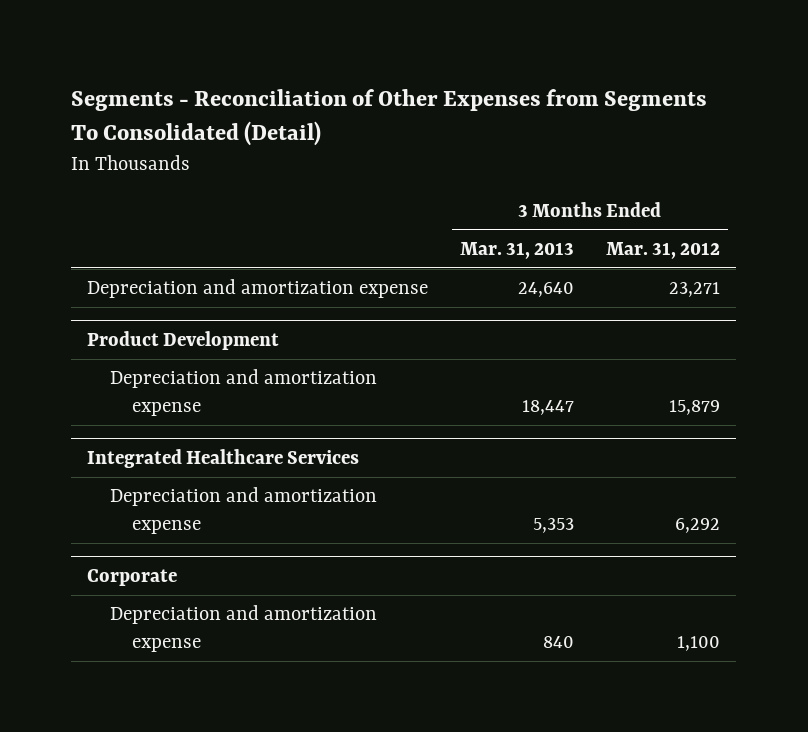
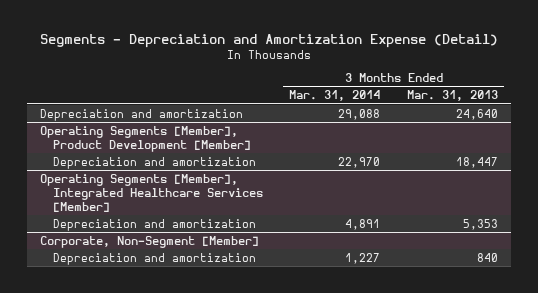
- Segments - Reconciliation of Other Expenses from Segments To Consolidated (Detail)
+ Segments - Depreciation and Amortization Expense (Detail)
- | 3 Months Ended Mar. 31, 2013 | 3 Months Ended Mar. 31, 2012
+ | 3 Months Ended Mar. 31, 2014 | 3 Months Ended Mar. 31, 2013
- Depreciation and amortization expense | 24,640 | 23,271
- Product Development
- Depreciation and amortization expense | 18,447 | 15,879
- Integrated Healthcare Services
- Depreciation and amortization expense | 5,353 | 6,292
- Corporate
- Depreciation and amortization expense | 840 | 1,100
+ Depreciation and amortization | 29,088 | 24,640
+ Operating Segments [Member], Product Development [Member]
+ Depreciation and amortization | 22,970 | 18,447
+ Operating Segments [Member], Integrated Healthcare Services [Member]
+ Depreciation and amortization | 4,891 | 5,353
+ Corporate, Non-Segment [Member]
+ Depreciation and amortization | 1,227 | 840

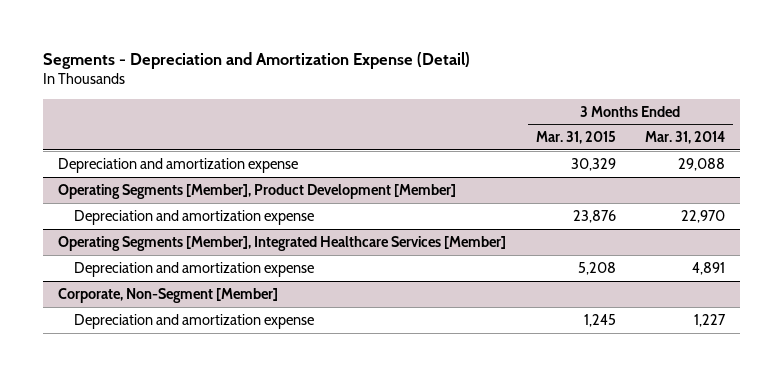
- | 3 Months Ended Mar. 31, 2014 | 3 Months Ended Mar. 31, 2013
+ | 3 Months Ended Mar. 31, 2015 | 3 Months Ended Mar. 31, 2014
- Depreciation and amortization | 29,088 | 24,640
+ Depreciation and amortization expense | 30,329 | 29,088
@ Operating Segments [Member], Product Development [Member]
- Depreciation and amortization | 22,970 | 18,447
+ Depreciation and amortization expense | 23,876 | 22,970
@ Operating Segments [Member], Integrated Healthcare Services [Member]
- Depreciation and amortization | 4,891 | 5,353
+ Depreciation and amortization expense | 5,208 | 4,891
@ Corporate, Non-Segment [Member]
- Depreciation and amortization | 1,227 | 840
+ Depreciation and amortization expense | 1,245 | 1,227

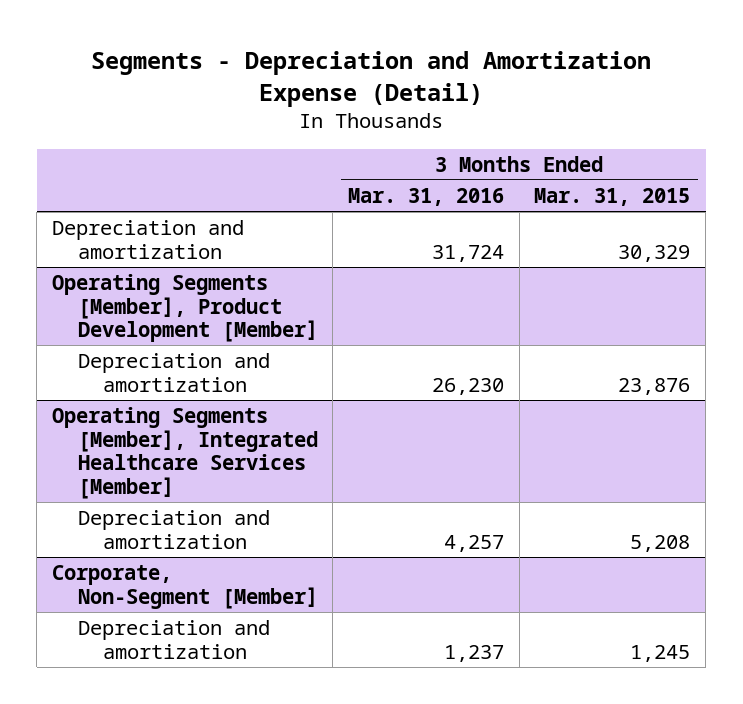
- | 3 Months Ended Mar. 31, 2015 | 3 Months Ended Mar. 31, 2014
+ | 3 Months Ended Mar. 31, 2016 | 3 Months Ended Mar. 31, 2015
- Depreciation and amortization expense | 30,329 | 29,088
+ Depreciation and amortization | 31,724 | 30,329
@ Operating Segments [Member], Product Development [Member]
- Depreciation and amortization expense | 23,876 | 22,970
+ Depreciation and amortization | 26,230 | 23,876
@ Operating Segments [Member], Integrated Healthcare Services [Member]
- Depreciation and amortization expense | 5,208 | 4,891
+ Depreciation and amortization | 4,257 | 5,208
@ Corporate, Non-Segment [Member]
- Depreciation and amortization expense | 1,245 | 1,227
+ Depreciation and amortization | 1,237 | 1,245

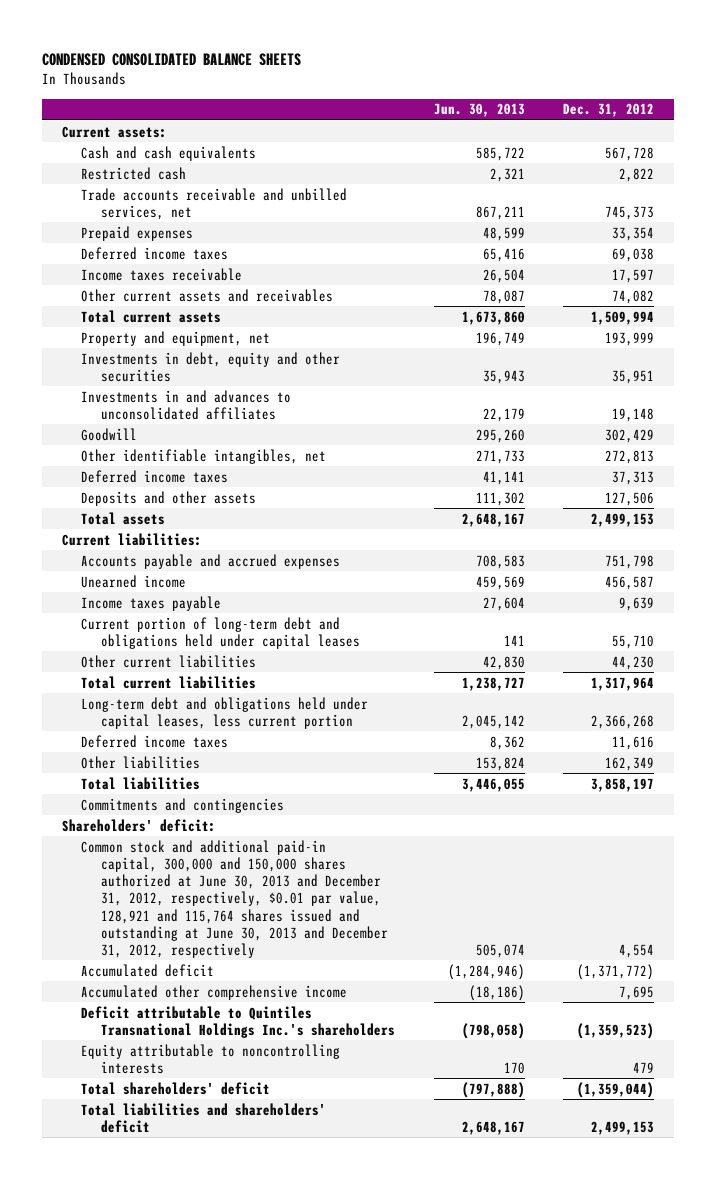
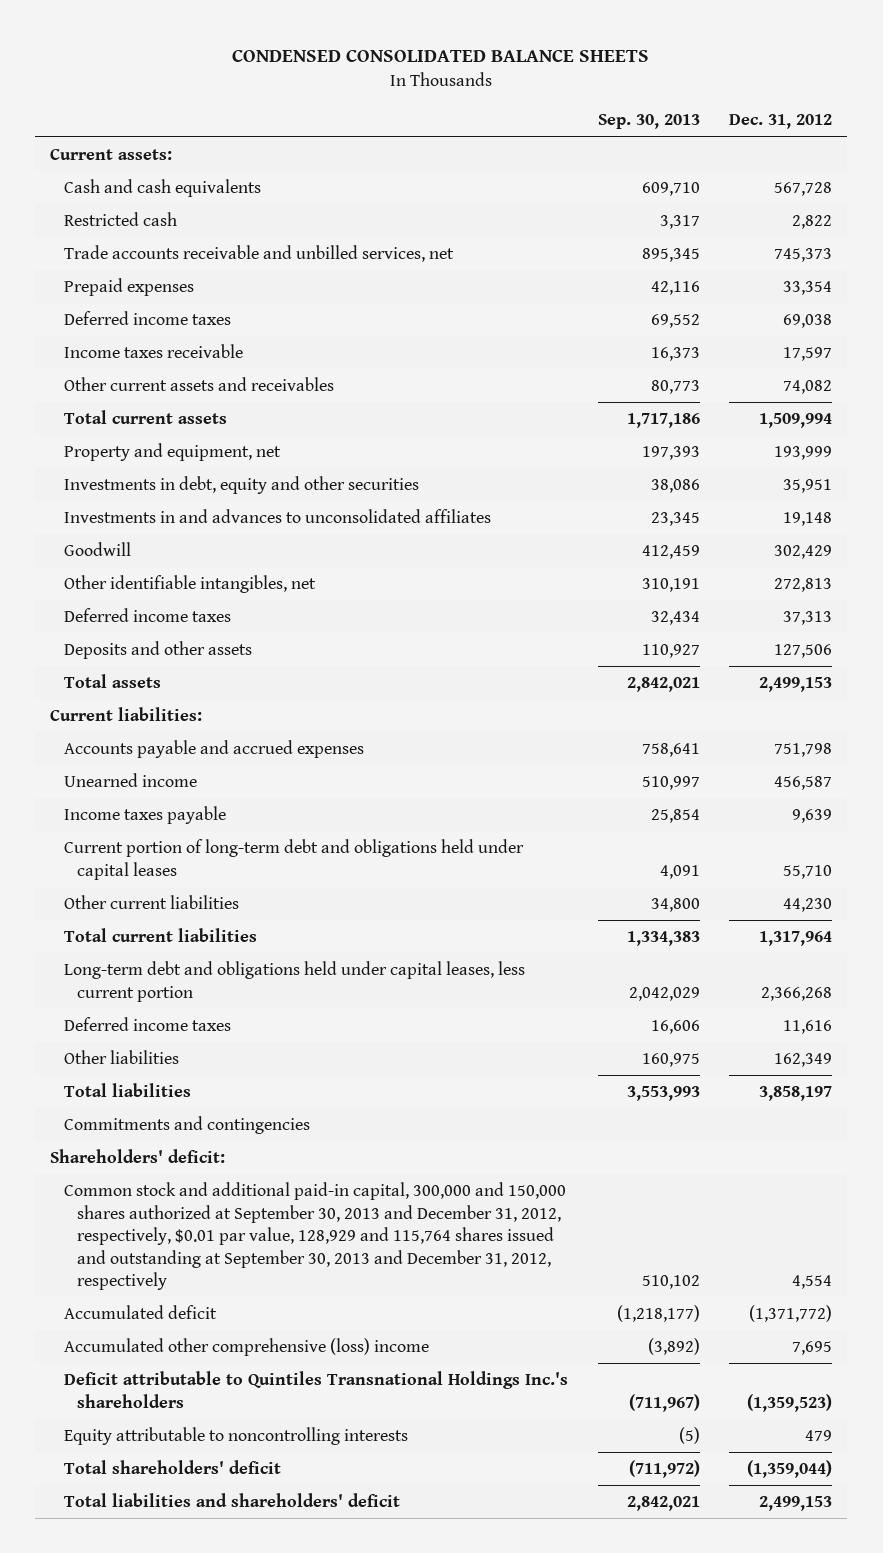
- | Jun. 30, 2013 | Dec. 31, 2012
+ | Sep. 30, 2013 | Dec. 31, 2012
- Common stock and additional paid-in capital, 300,000 and 150,000 shares authorized at June 30, 2013 and December 31, 2012, respectively, $0.01 par value, 128,921 and 115,764 shares issued and outstanding at June 30, 2013 and December 31, 2012, respectively | 505,074 | 4,554
+ Common stock and additional paid-in capital, 300,000 and 150,000 shares authorized at September 30, 2013 and December 31, 2012, respectively, $0.01 par value, 128,929 and 115,764 shares issued and outstanding at September 30, 2013 and December 31, 2012, respectively | 510,102 | 4,554
- Accumulated other comprehensive income | (18,186) | 7,695
+ Accumulated other comprehensive (loss) income | (3,892) | 7,695

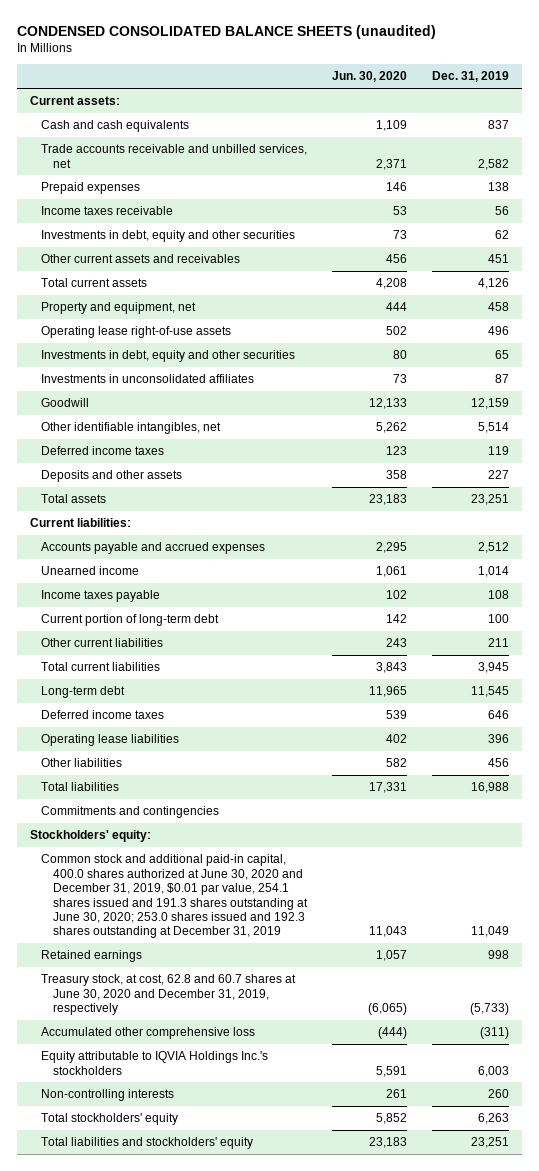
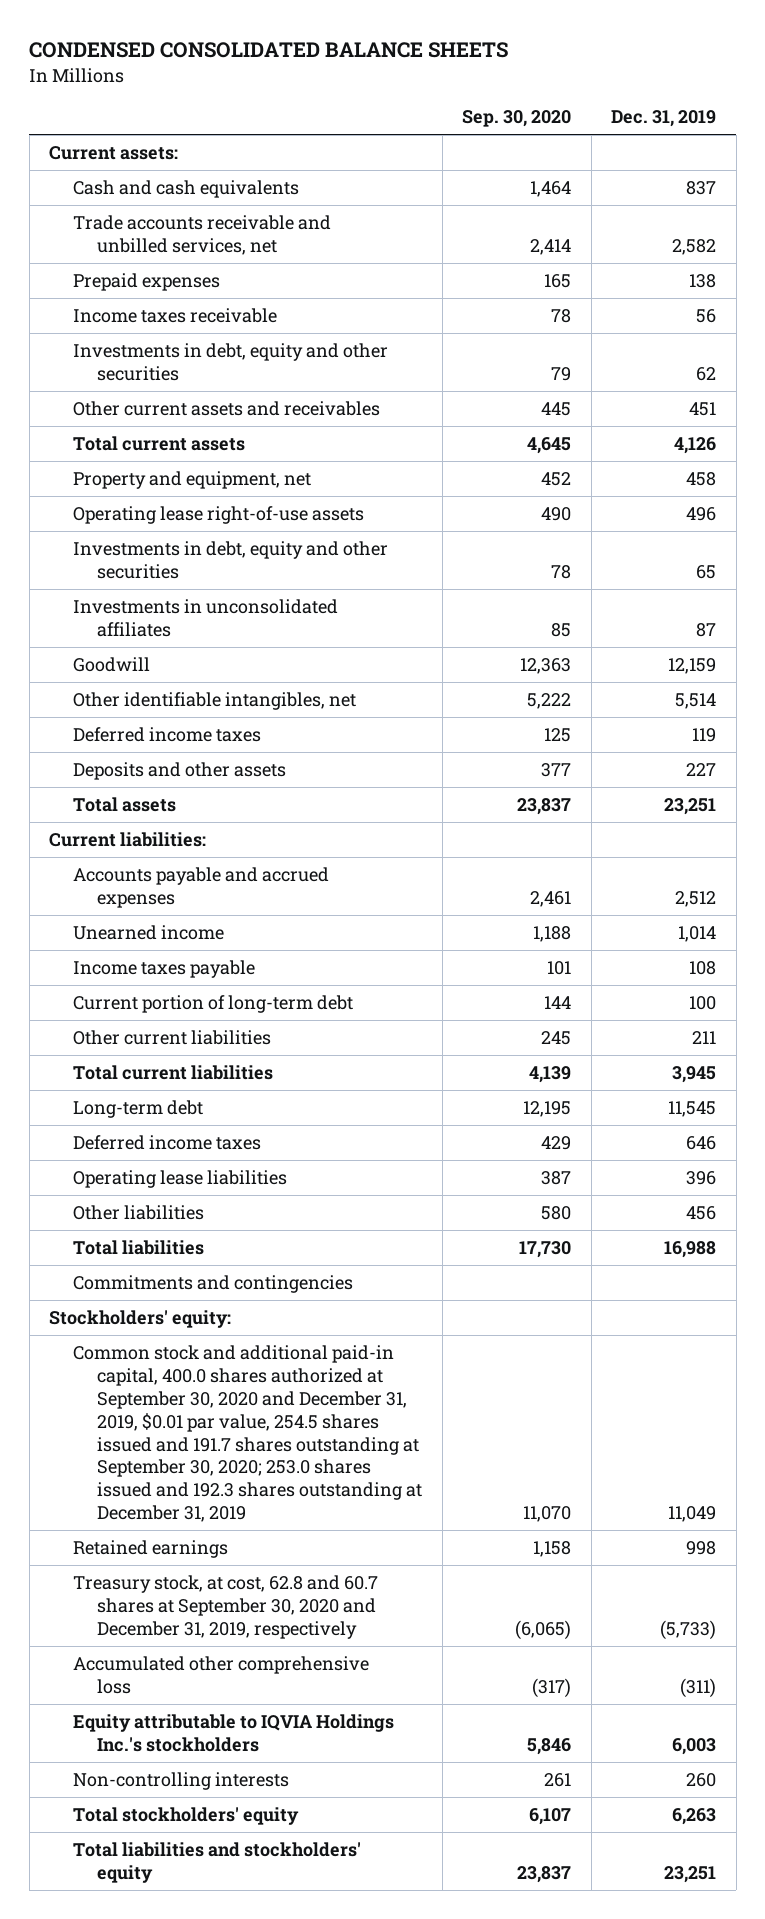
- CONDENSED CONSOLIDATED BALANCE SHEETS (unaudited)
+ CONDENSED CONSOLIDATED BALANCE SHEETS
- | Jun. 30, 2020 | Dec. 31, 2019
+ | Sep. 30, 2020 | Dec. 31, 2019
- Common stock and additional paid-in capital, 400.0 shares authorized at June 30, 2020 and December 31, 2019, $0.01 par value, 254.1 shares issued and 191.3 shares outstanding at June 30, 2020; 253.0 shares issued and 192.3 shares outstanding at December 31, 2019 | 11,043 | 11,049
+ Common stock and additional paid-in capital, 400.0 shares authorized at September 30, 2020 and December 31, 2019, $0.01 par value, 254.5 shares issued and 191.7 shares outstanding at September 30, 2020; 253.0 shares issued and 192.3 shares outstanding at December 31, 2019 | 11,070 | 11,049
- Treasury stock, at cost, 62.8 and 60.7 shares at June 30, 2020 and December 31, 2019, respectively | (6,065) | (5,733)
+ Treasury stock, at cost, 62.8 and 60.7 shares at September 30, 2020 and December 31, 2019, respectively | (6,065) | (5,733)

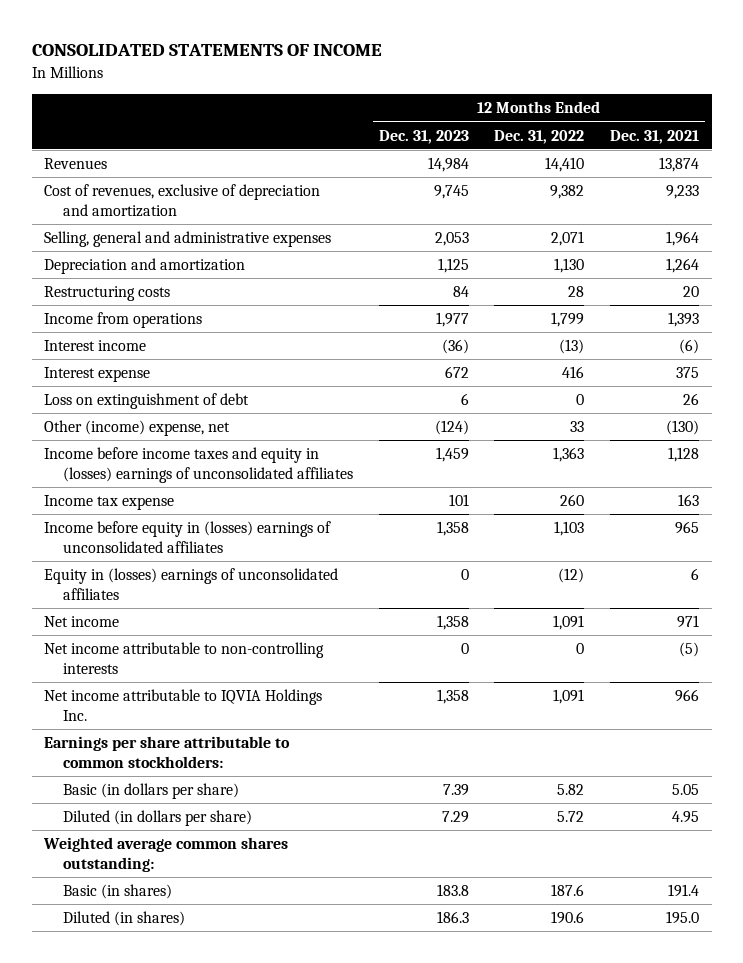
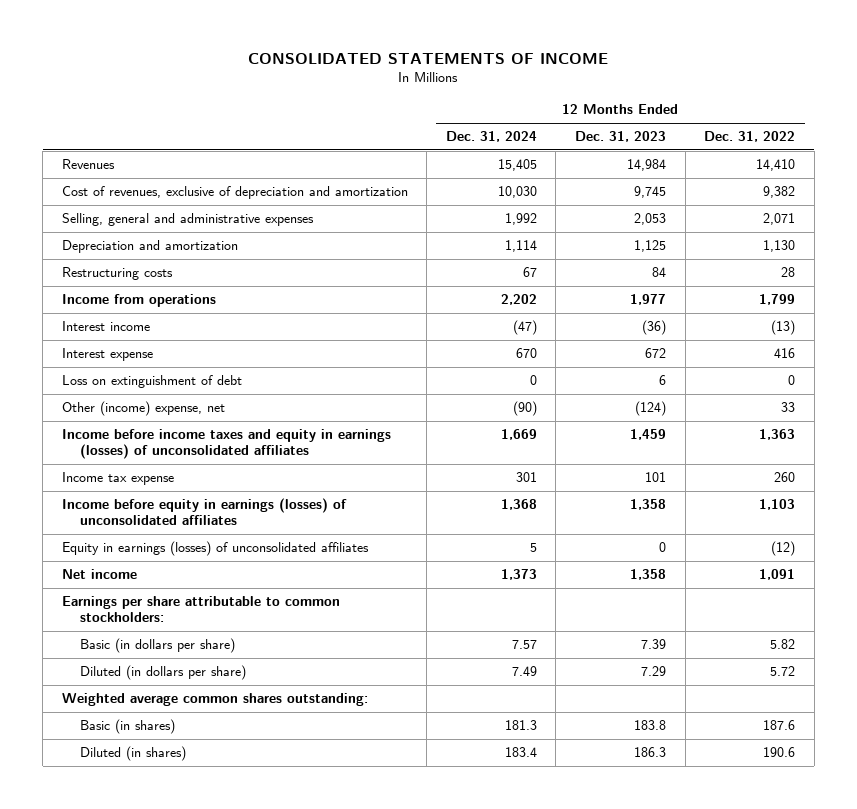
- | 12 Months Ended Dec. 31, 2023 | 12 Months Ended Dec. 31, 2022 | 12 Months Ended Dec. 31, 2021
+ | 12 Months Ended Dec. 31, 2024 | 12 Months Ended Dec. 31, 2023 | 12 Months Ended Dec. 31, 2022
- Income before income taxes and equity in (losses) earnings of unconsolidated affiliates | 1,459 | 1,363 | 1,128
+ Income before income taxes and equity in earnings (losses) of unconsolidated affiliates | 1,669 | 1,459 | 1,363
- Income before equity in (losses) earnings of unconsolidated affiliates | 1,358 | 1,103 | 965
- Equity in (losses) earnings of unconsolidated affiliates | 0 | (12) | 6
+ Income before equity in earnings (losses) of unconsolidated affiliates | 1,368 | 1,358 | 1,103
+ Equity in earnings (losses) of unconsolidated affiliates | 5 | 0 | (12)
- Net income attributable to non-controlling interests | 0 | 0 | (5)
- Net income attributable to IQVIA Holdings Inc. | 1,358 | 1,091 | 966

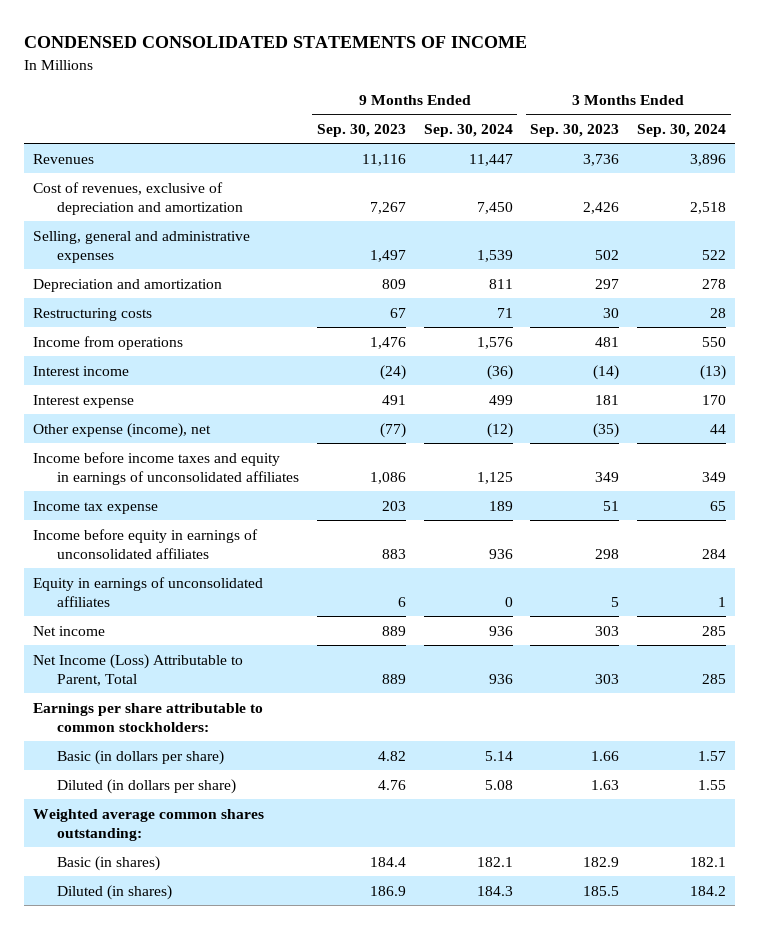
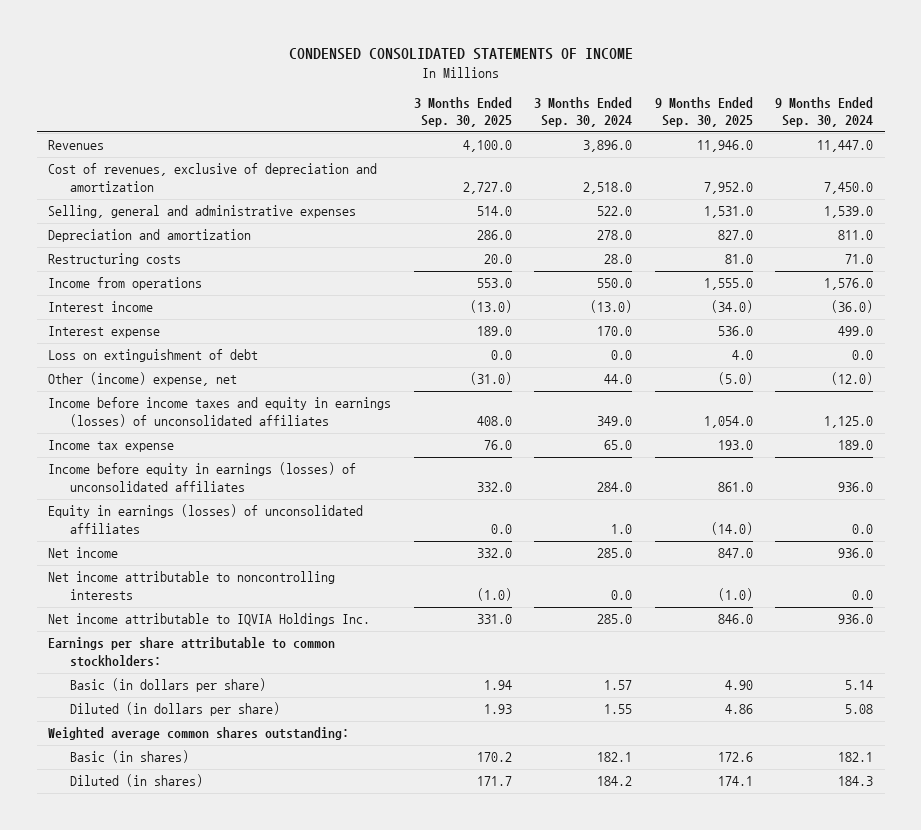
- | 9 Months Ended Sep. 30, 2023 | 9 Months Ended Sep. 30, 2024 | 3 Months Ended Sep. 30, 2023 | 3 Months Ended Sep. 30, 2024
+ | 3 Months Ended Sep. 30, 2025 | 3 Months Ended Sep. 30, 2024 | 9 Months Ended Sep. 30, 2025 | 9 Months Ended Sep. 30, 2024
- Revenues | 11,116 | 11,447 | 3,736 | 3,896
- Cost of revenues, exclusive of depreciation and amortization | 7,267 | 7,450 | 2,426 | 2,518
- Selling, general and administrative expenses | 1,497 | 1,539 | 502 | 522
- Depreciation and amortization | 809 | 811 | 297 | 278
- Restructuring costs | 67 | 71 | 30 | 28
- Income from operations | 1,476 | 1,576 | 481 | 550
- Interest income | (24) | (36) | (14) | (13)
- Interest expense | 491 | 499 | 181 | 170
- Other expense (income), net | (77) | (12) | (35) | 44
- Income before income taxes and equity in earnings of unconsolidated affiliates | 1,086 | 1,125 | 349 | 349
- Income tax expense | 203 | 189 | 51 | 65
- Income before equity in earnings of unconsolidated affiliates | 883 | 936 | 298 | 284
- Equity in earnings of unconsolidated affiliates | 6 | 0 | 5 | 1
- Net income | 889 | 936 | 303 | 285
- Net Income (Loss) Attributable to Parent, Total | 889 | 936 | 303 | 285
+ Revenues | 4,100.0 | 3,896.0 | 11,946.0 | 11,447.0
+ Cost of revenues, exclusive of depreciation and amortization | 2,727.0 | 2,518.0 | 7,952.0 | 7,450.0
+ Selling, general and administrative expenses | 514.0 | 522.0 | 1,531.0 | 1,539.0
+ Depreciation and amortization | 286.0 | 278.0 | 827.0 | 811.0
+ Restructuring costs | 20.0 | 28.0 | 81.0 | 71.0
+ Income from operations | 553.0 | 550.0 | 1,555.0 | 1,576.0
+ Interest income | (13.0) | (13.0) | (34.0) | (36.0)
+ Interest expense | 189.0 | 170.0 | 536.0 | 499.0
+ Loss on extinguishment of debt | 0.0 | 0.0 | 4.0 | 0.0
+ Other (income) expense, net | (31.0) | 44.0 | (5.0) | (12.0)
+ Income before income taxes and equity in earnings (losses) of unconsolidated affiliates | 408.0 | 349.0 | 1,054.0 | 1,125.0
+ Income tax expense | 76.0 | 65.0 | 193.0 | 189.0
+ Income before equity in earnings (losses) of unconsolidated affiliates | 332.0 | 284.0 | 861.0 | 936.0
+ Equity in earnings (losses) of unconsolidated affiliates | 0.0 | 1.0 | (14.0) | 0.0
+ Net income | 332.0 | 285.0 | 847.0 | 936.0
+ Net income attributable to noncontrolling interests | (1.0) | 0.0 | (1.0) | 0.0
+ Net income attributable to IQVIA Holdings Inc. | 331.0 | 285.0 | 846.0 | 936.0

